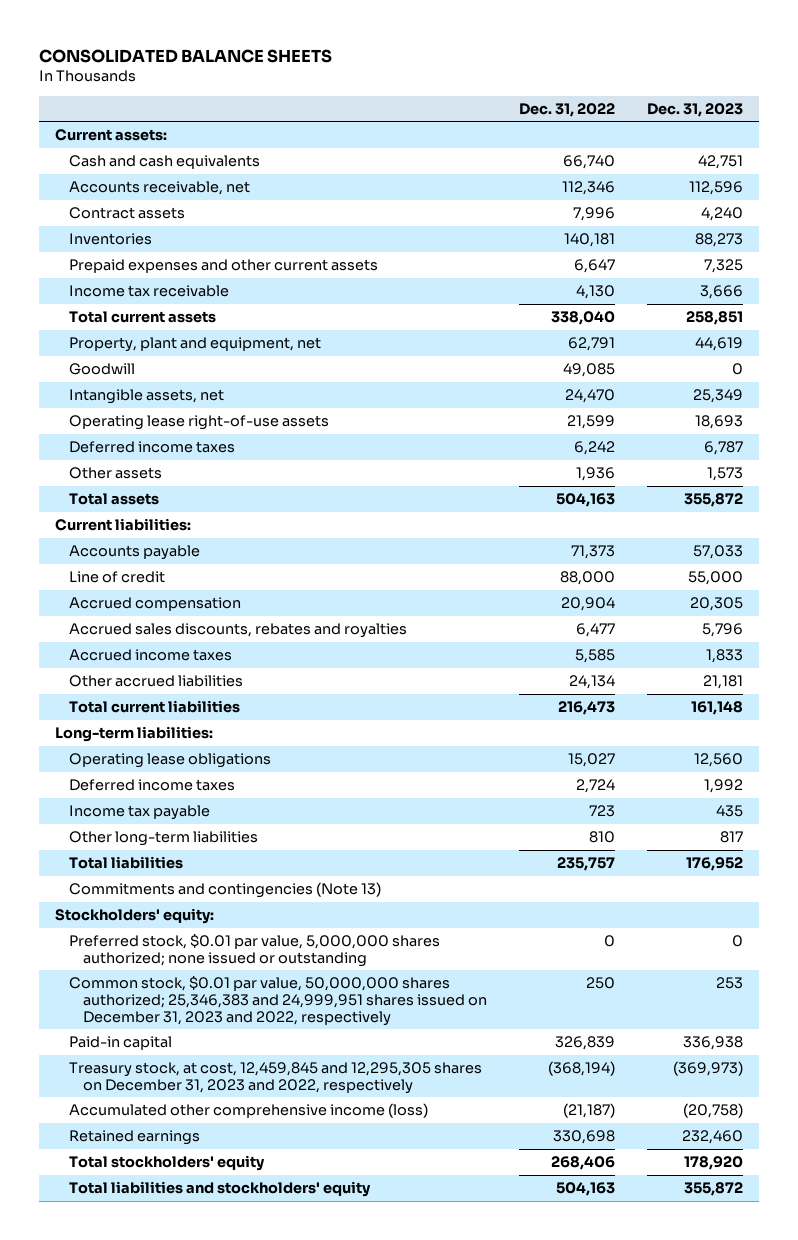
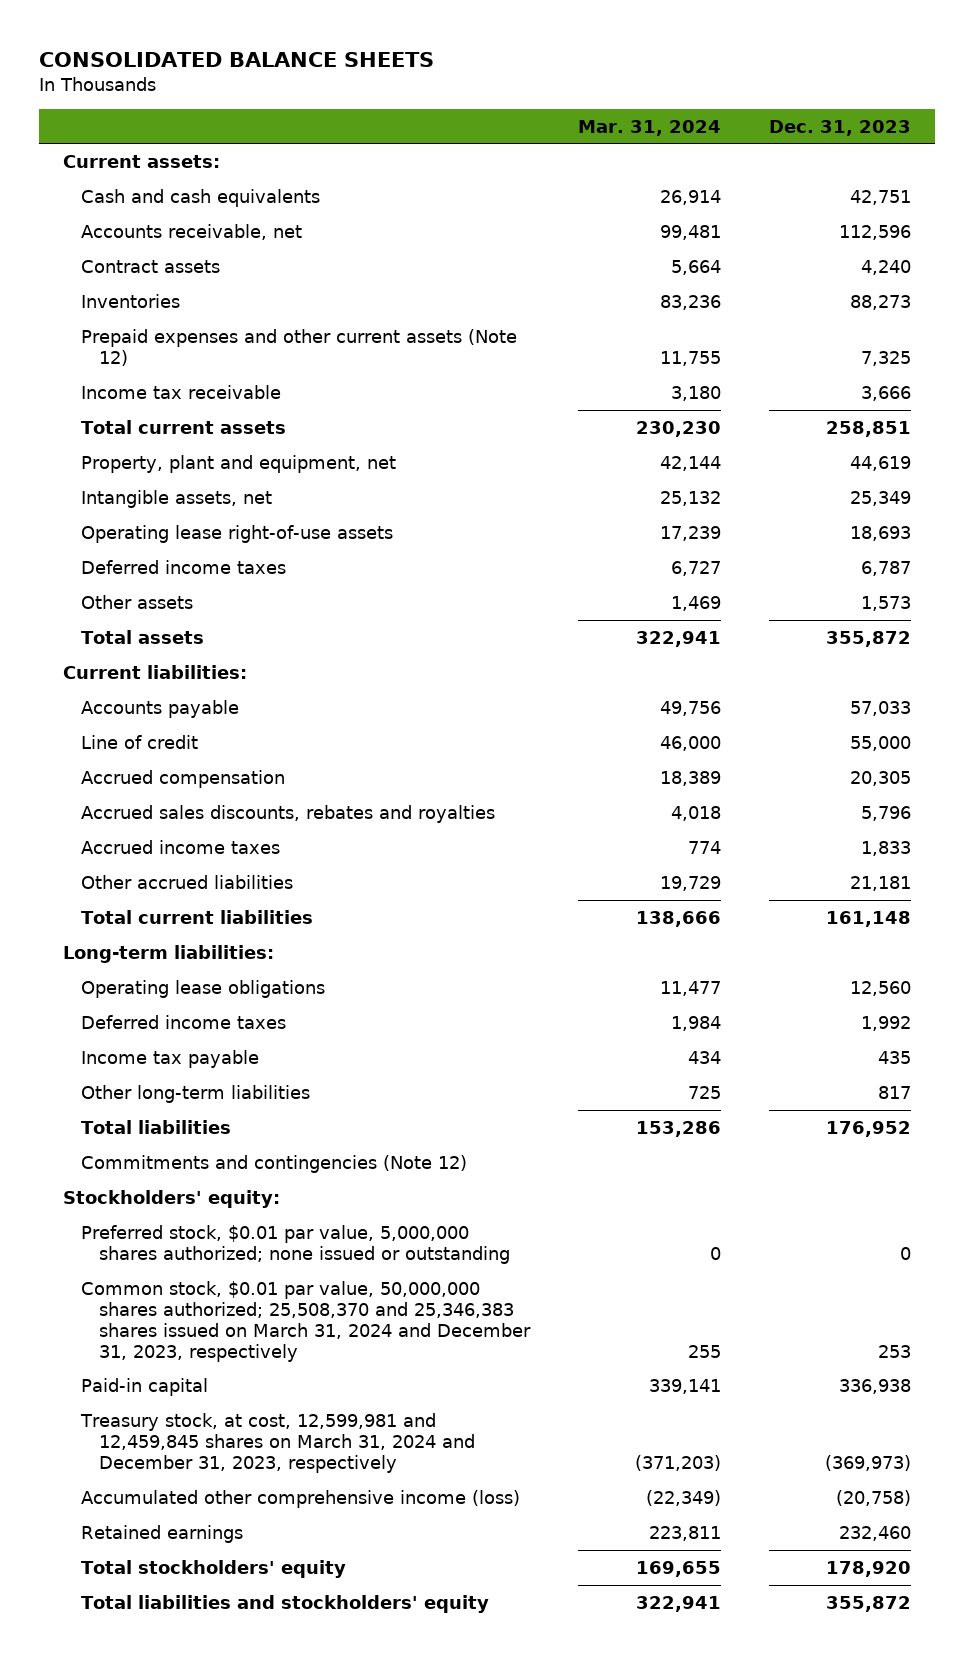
- | Dec. 31, 2022 | Dec. 31, 2023
+ | Mar. 31, 2024 | Dec. 31, 2023
- Prepaid expenses and other current assets | 6,647 | 7,325
+ Prepaid expenses and other current assets (Note 12) | 11,755 | 7,325
- Goodwill | 49,085 | 0
- Commitments and contingencies (Note 13)
+ Commitments and contingencies (Note 12)
- Common stock, $0.01 par value, 50,000,000 shares authorized; 25,346,383 and 24,999,951 shares issued on December 31, 2023 and 2022, respectively | 250 | 253
+ Common stock, $0.01 par value, 50,000,000 shares authorized; 25,508,370 and 25,346,383 shares issued on March 31, 2024 and December 31, 2023, respectively | 255 | 253
- Treasury stock, at cost, 12,459,845 and 12,295,305 shares on December 31, 2023 and 2022, respectively | (368,194) | (369,973)
+ Treasury stock, at cost, 12,599,981 and 12,459,845 shares on March 31, 2024 and December 31, 2023, respectively | (371,203) | (369,973)

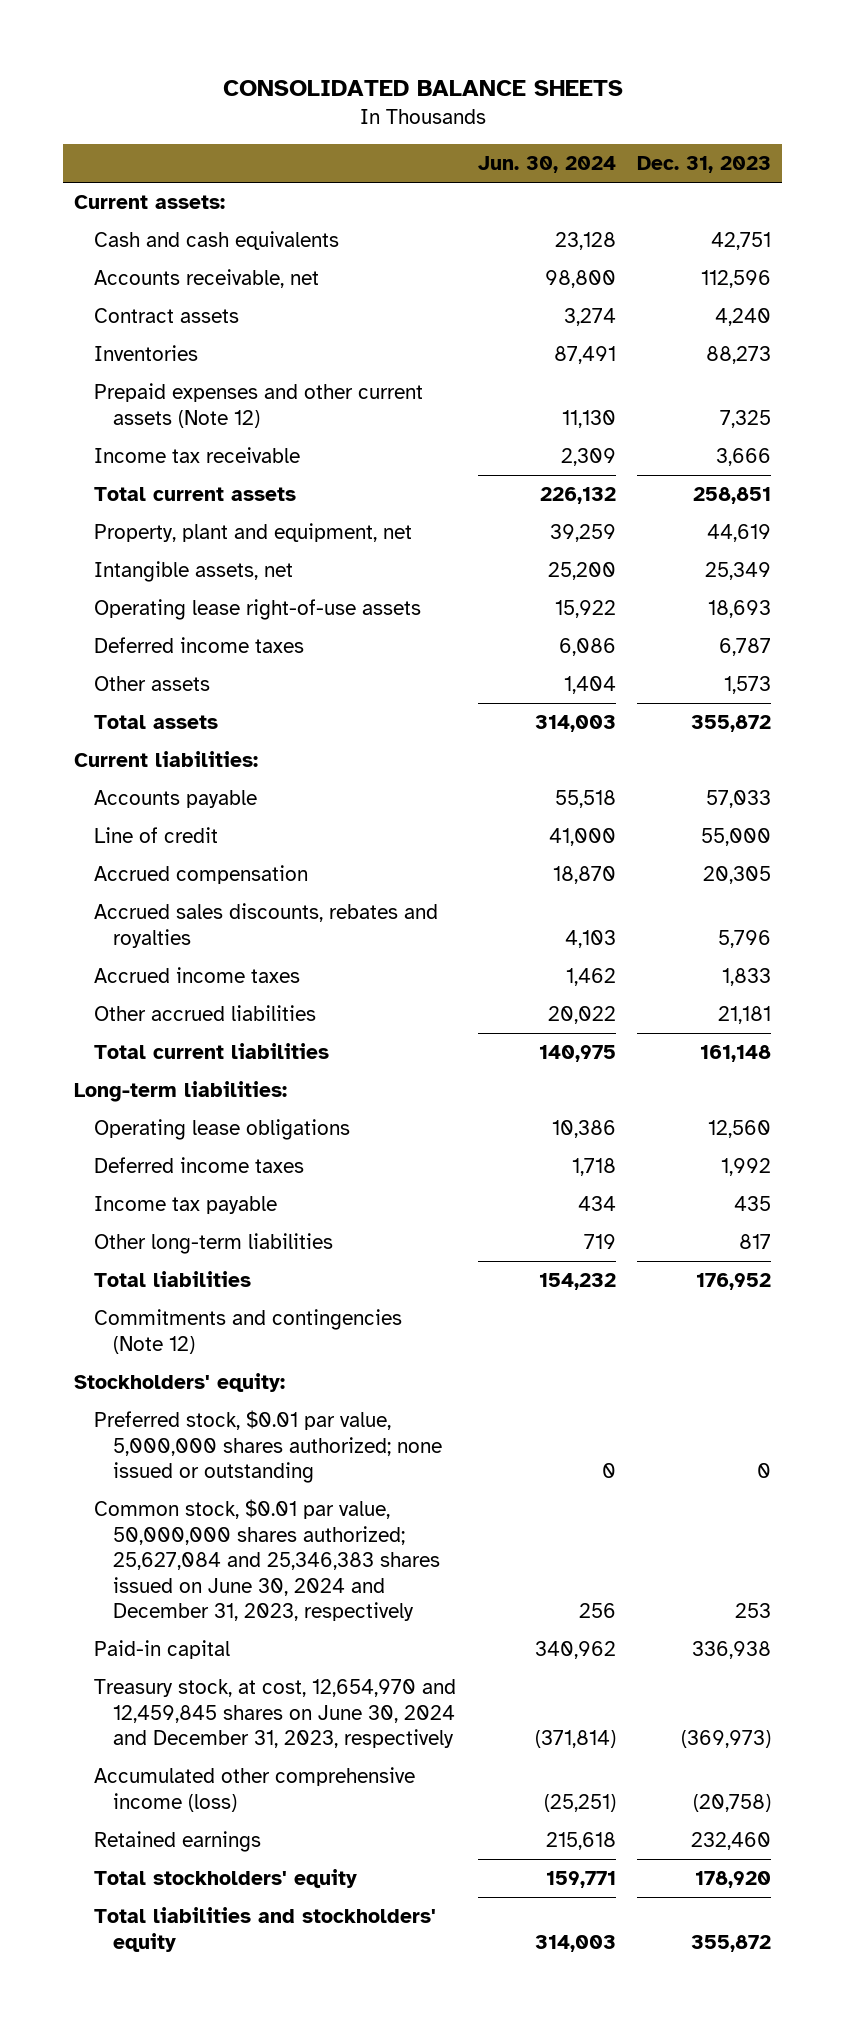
- | Mar. 31, 2024 | Dec. 31, 2023
+ | Jun. 30, 2024 | Dec. 31, 2023
- Common stock, $0.01 par value, 50,000,000 shares authorized; 25,508,370 and 25,346,383 shares issued on March 31, 2024 and December 31, 2023, respectively | 255 | 253
+ Common stock, $0.01 par value, 50,000,000 shares authorized; 25,627,084 and 25,346,383 shares issued on June 30, 2024 and December 31, 2023, respectively | 256 | 253
- Treasury stock, at cost, 12,599,981 and 12,459,845 shares on March 31, 2024 and December 31, 2023, respectively | (371,203) | (369,973)
+ Treasury stock, at cost, 12,654,970 and 12,459,845 shares on June 30, 2024 and December 31, 2023, respectively | (371,814) | (369,973)

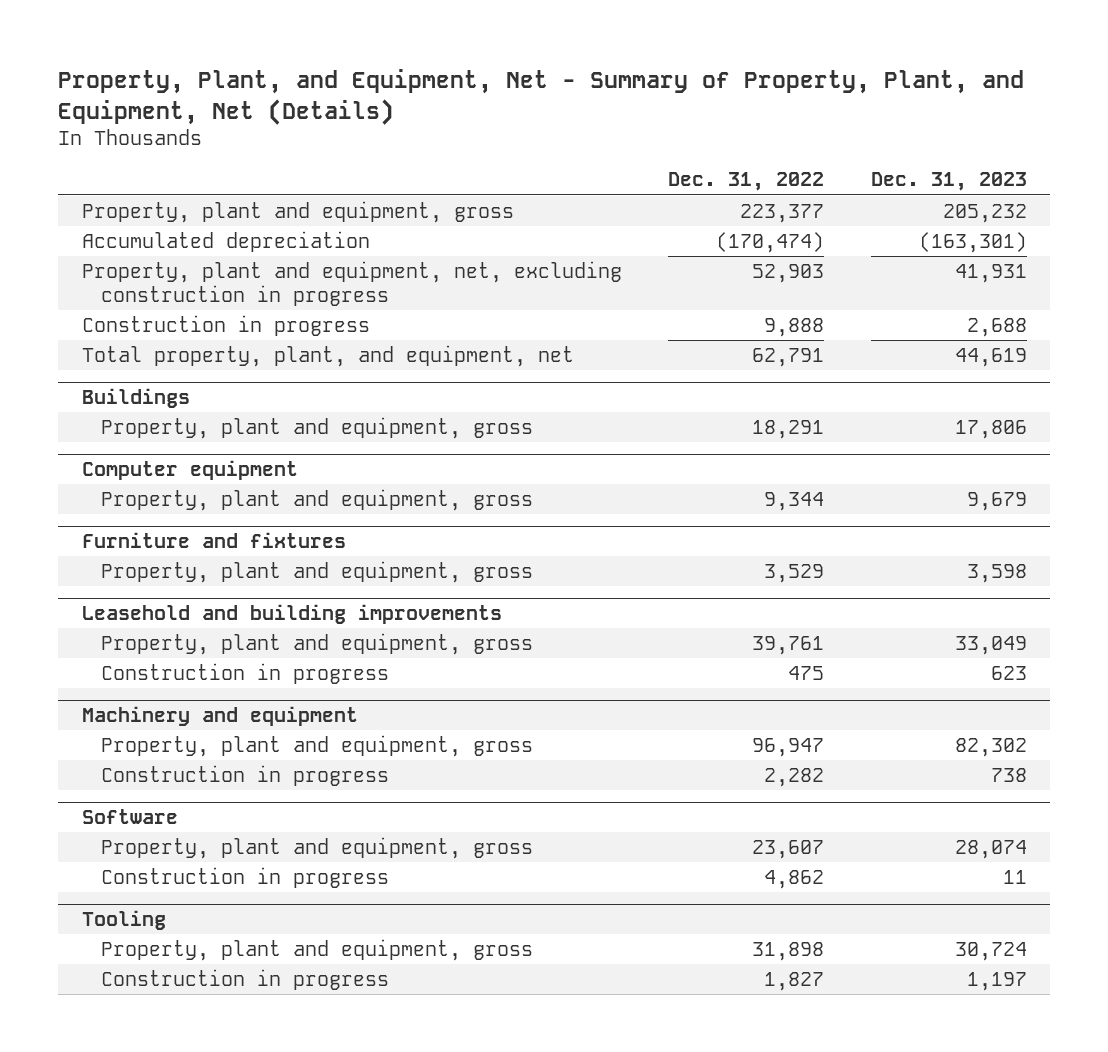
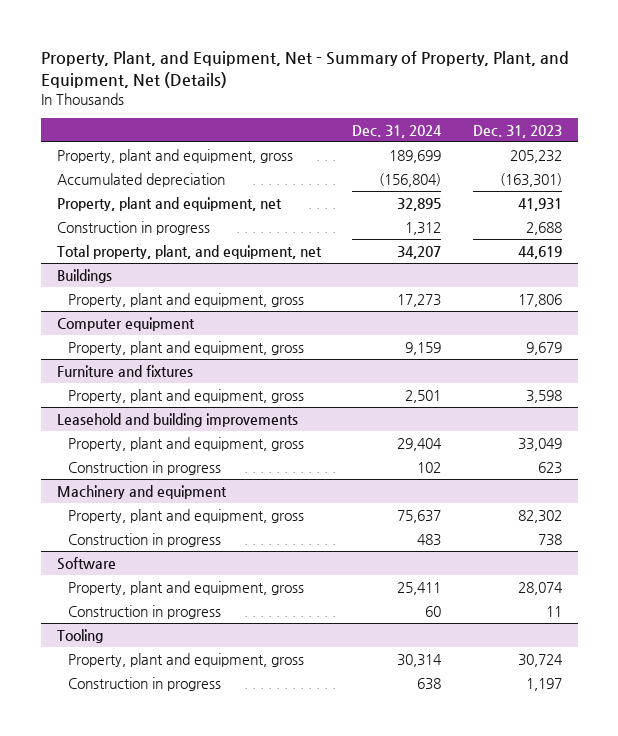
- | Dec. 31, 2022 | Dec. 31, 2023
+ | Dec. 31, 2024 | Dec. 31, 2023
- Property, plant and equipment, net, excluding construction in progress | 52,903 | 41,931
+ Property, plant and equipment, net | 32,895 | 41,931

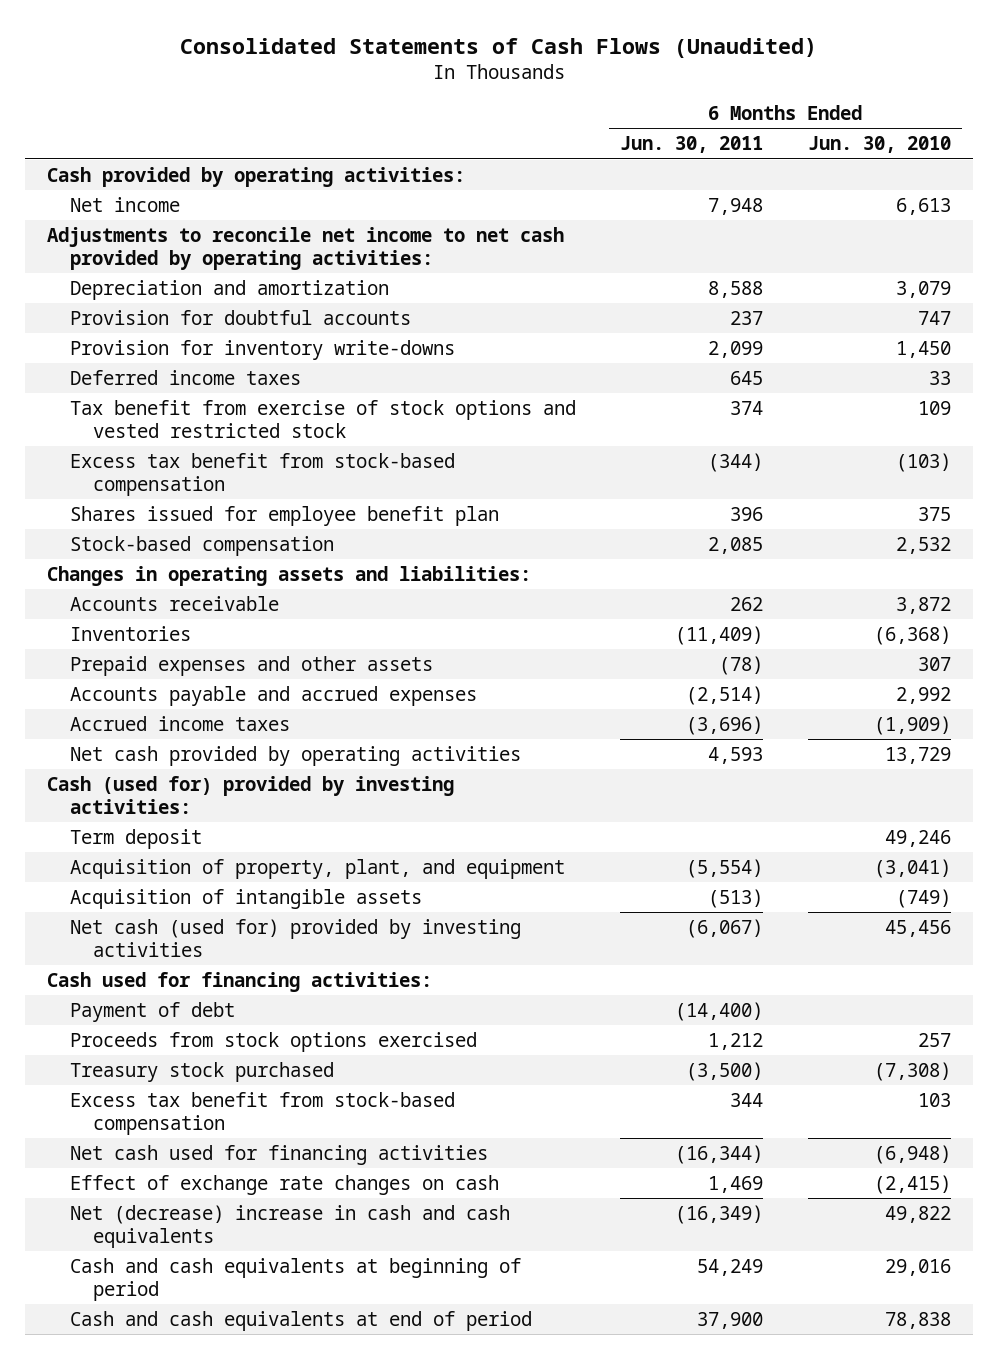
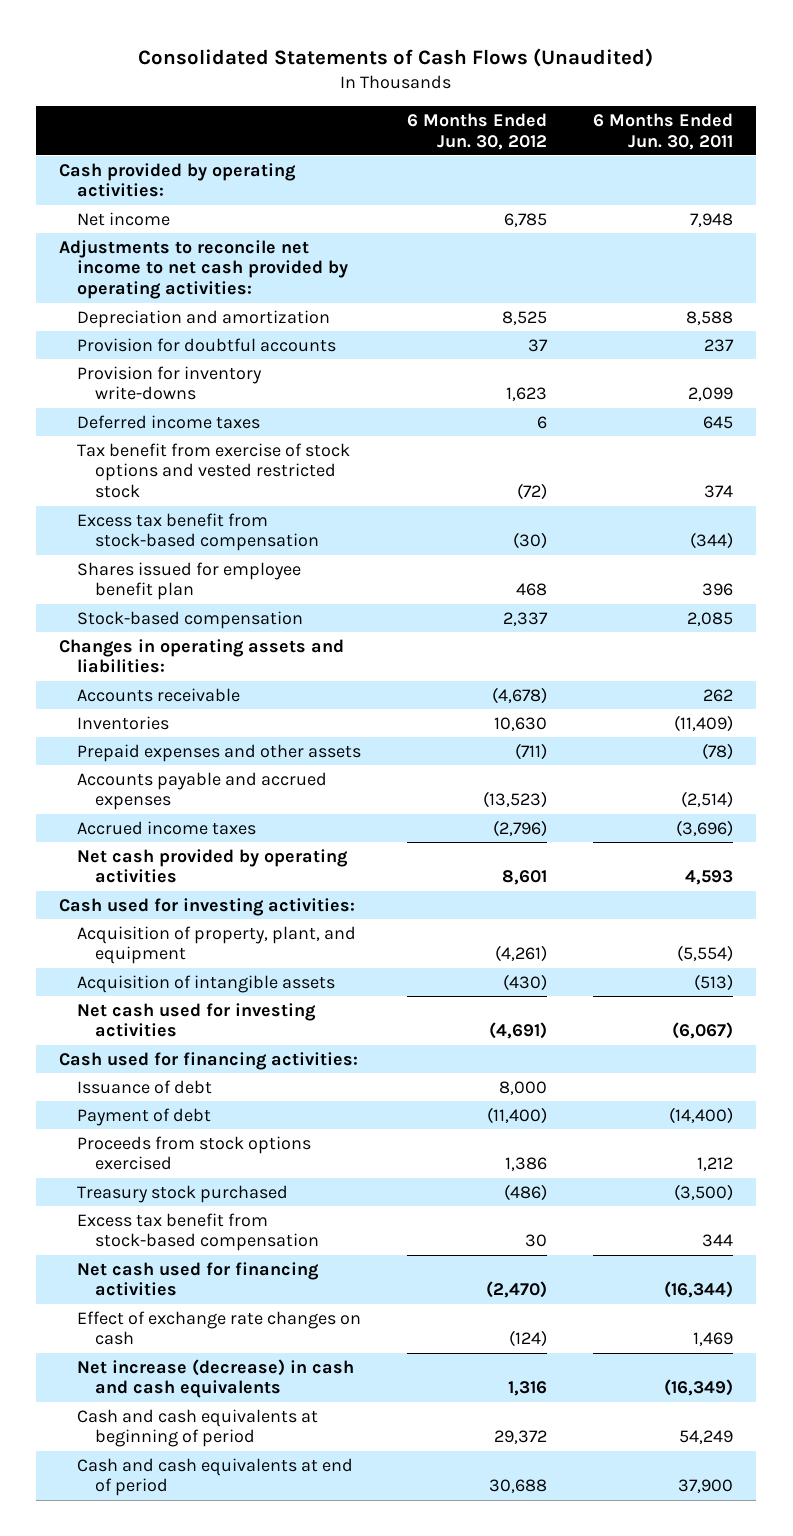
- | 6 Months Ended Jun. 30, 2011 | 6 Months Ended Jun. 30, 2010
+ | 6 Months Ended Jun. 30, 2012 | 6 Months Ended Jun. 30, 2011
- Cash (used for) provided by investing activities:
- Term deposit | | 49,246
+ Cash used for investing activities:
- Net cash (used for) provided by investing activities | (6,067) | 45,456
+ Net cash used for investing activities | (4,691) | (6,067)
+ Issuance of debt | 8,000 |
- Net (decrease) increase in cash and cash equivalents | (16,349) | 49,822
+ Net increase (decrease) in cash and cash equivalents | 1,316 | (16,349)

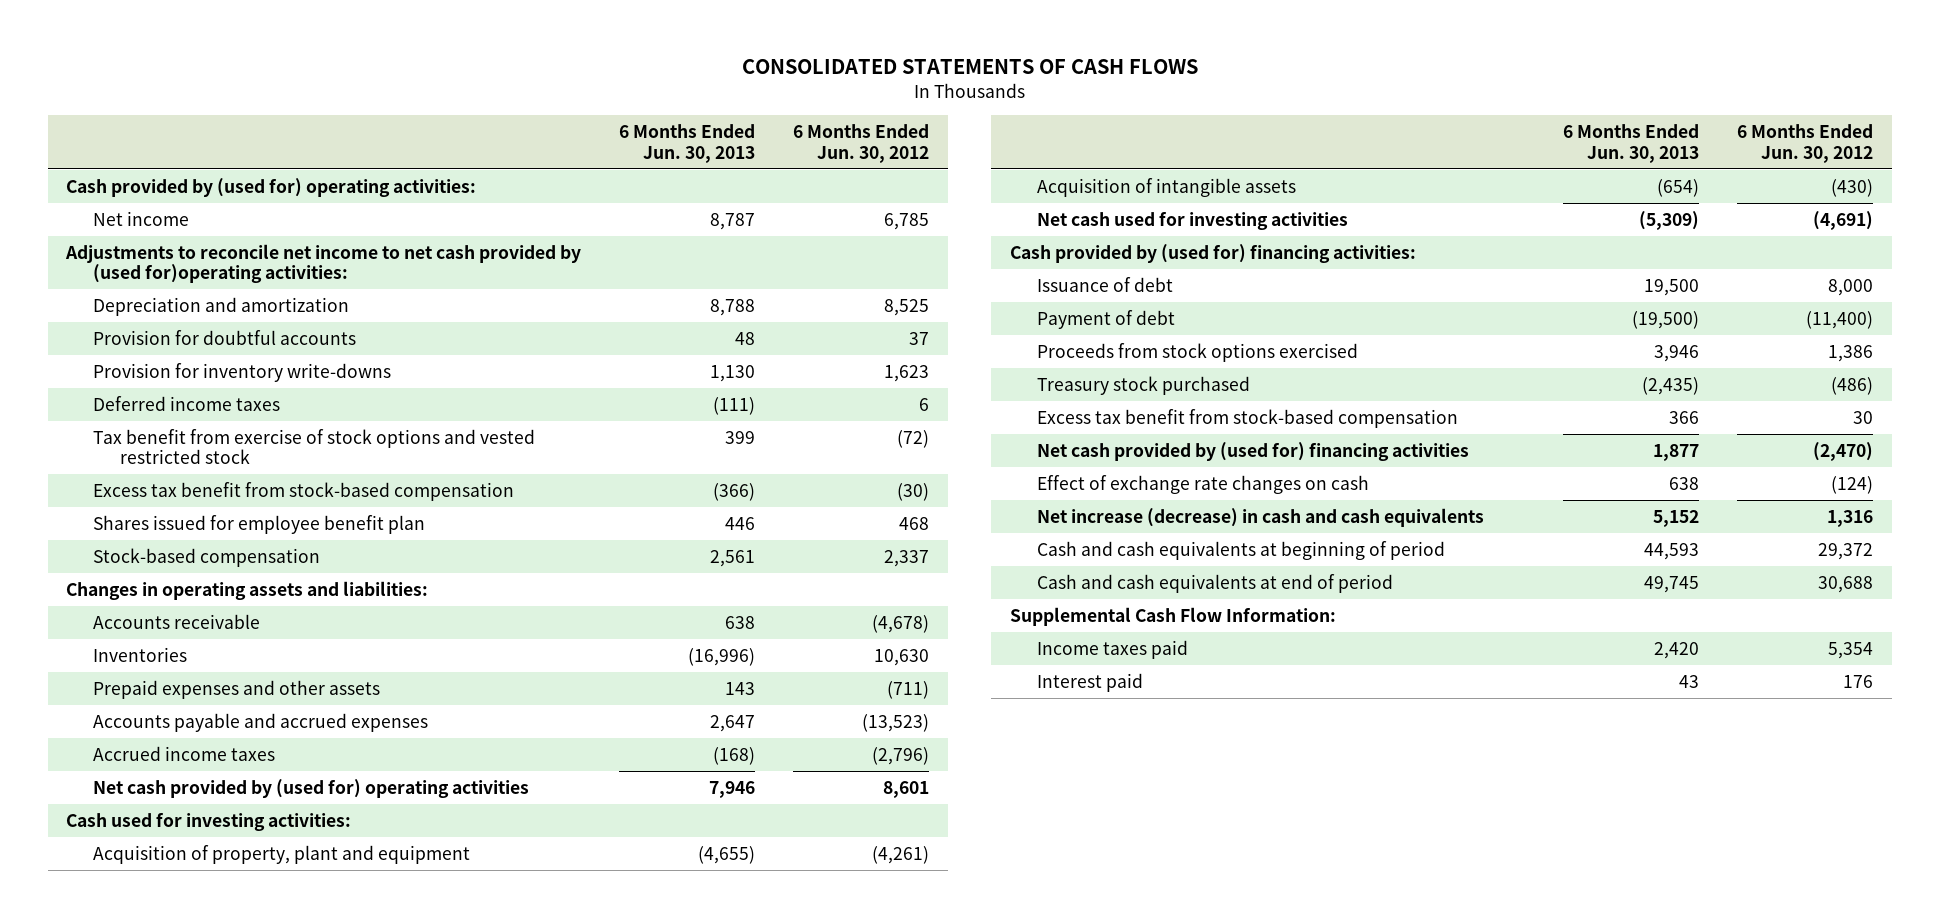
- Consolidated Statements of Cash Flows (Unaudited)
+ CONSOLIDATED STATEMENTS OF CASH FLOWS
- | 6 Months Ended Jun. 30, 2012 | 6 Months Ended Jun. 30, 2011
+ | 6 Months Ended Jun. 30, 2013 | 6 Months Ended Jun. 30, 2012
- Cash provided by operating activities:
+ Cash provided by (used for) operating activities:
- Adjustments to reconcile net income to net cash provided by operating activities:
+ Adjustments to reconcile net income to net cash provided by (used for)operating activities:
- Net cash provided by operating activities | 8,601 | 4,593
+ Net cash provided by (used for) operating activities | 7,946 | 8,601
- Acquisition of property, plant, and equipment | (4,261) | (5,554)
+ Acquisition of property, plant and equipment | (4,655) | (4,261)
- Cash used for financing activities:
+ Cash provided by (used for) financing activities:
- Net cash used for financing activities | (2,470) | (16,344)
+ Net cash provided by (used for) financing activities | 1,877 | (2,470)
+ Supplemental Cash Flow Information:
+ Income taxes paid | 2,420 | 5,354
+ Interest paid | 43 | 176

